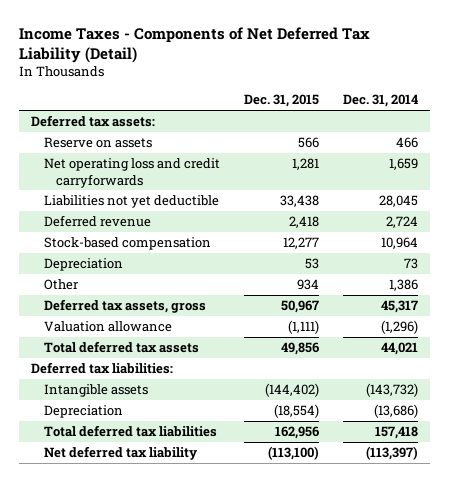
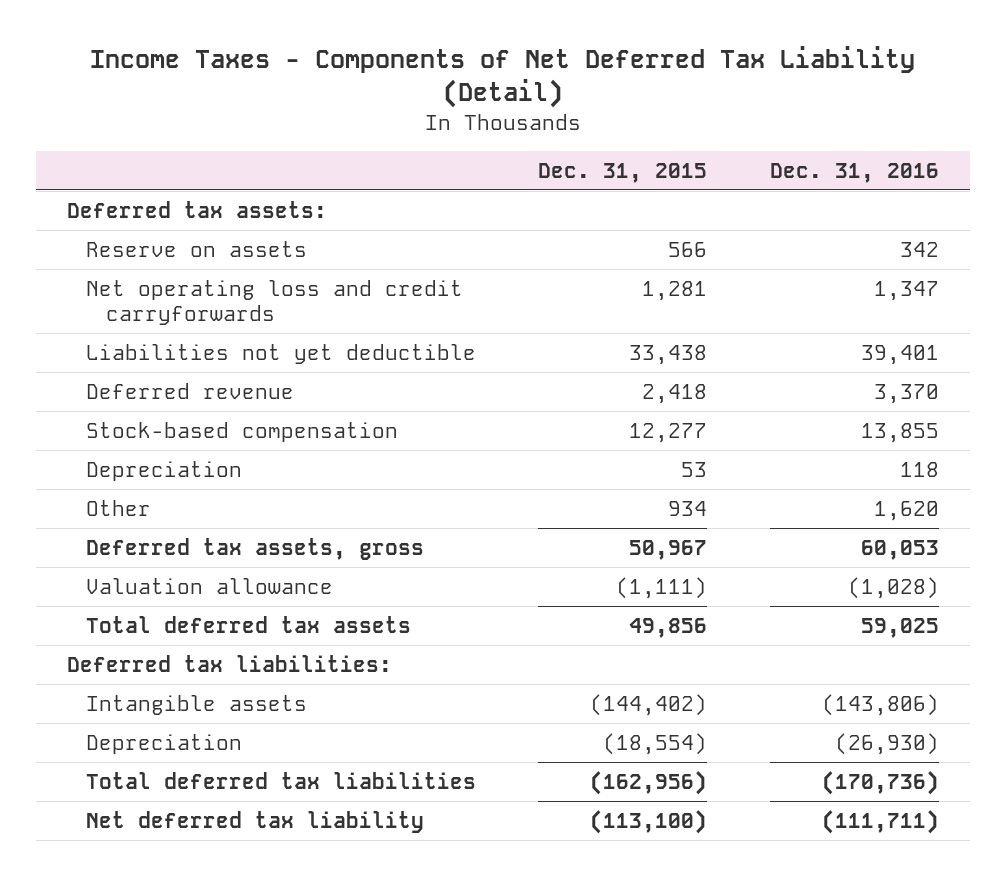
- | Dec. 31, 2015 | Dec. 31, 2014
+ | Dec. 31, 2015 | Dec. 31, 2016
- Total deferred tax liabilities | 162,956 | 157,418
+ Total deferred tax liabilities | (162,956) | (170,736)

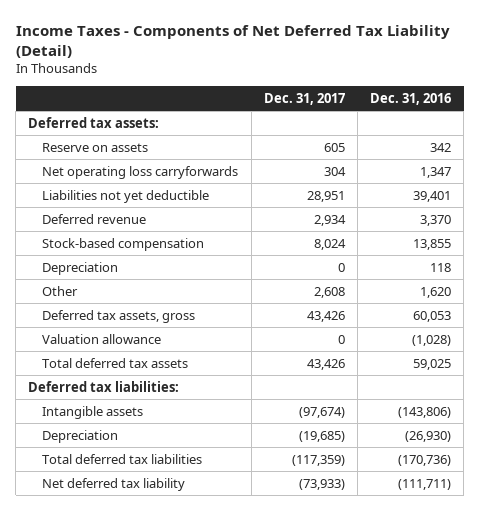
- | Dec. 31, 2015 | Dec. 31, 2016
+ | Dec. 31, 2017 | Dec. 31, 2016
- Net operating loss and credit carryforwards | 1,281 | 1,347
+ Net operating loss carryforwards | 304 | 1,347

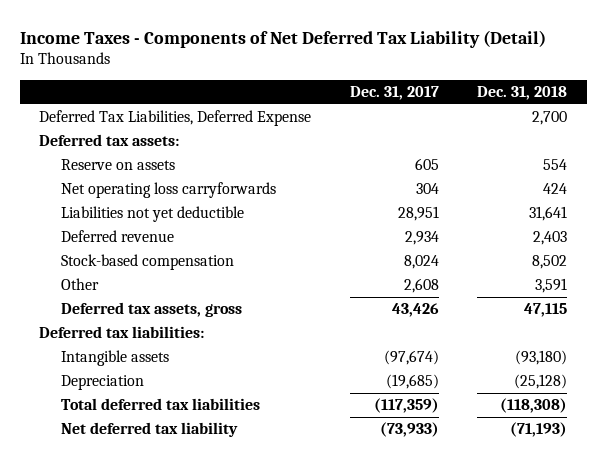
- | Dec. 31, 2017 | Dec. 31, 2016
+ | Dec. 31, 2017 | Dec. 31, 2018
+ Deferred Tax Liabilities, Deferred Expense | | 2,700
- Depreciation | 0 | 118
- Valuation allowance | 0 | (1,028)
- Total deferred tax assets | 43,426 | 59,025

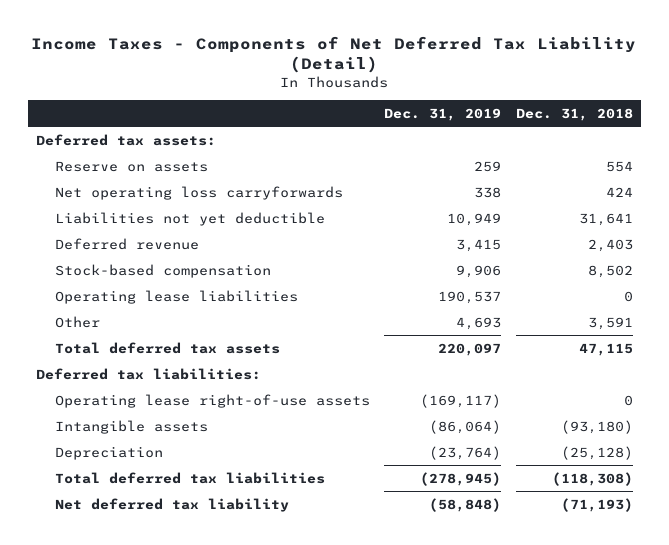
- | Dec. 31, 2017 | Dec. 31, 2018
+ | Dec. 31, 2019 | Dec. 31, 2018
- Deferred Tax Liabilities, Deferred Expense | | 2,700
+ Operating lease liabilities | 190,537 | 0
- Deferred tax assets, gross | 43,426 | 47,115
+ Total deferred tax assets | 220,097 | 47,115
+ Operating lease right-of-use assets | (169,117) | 0

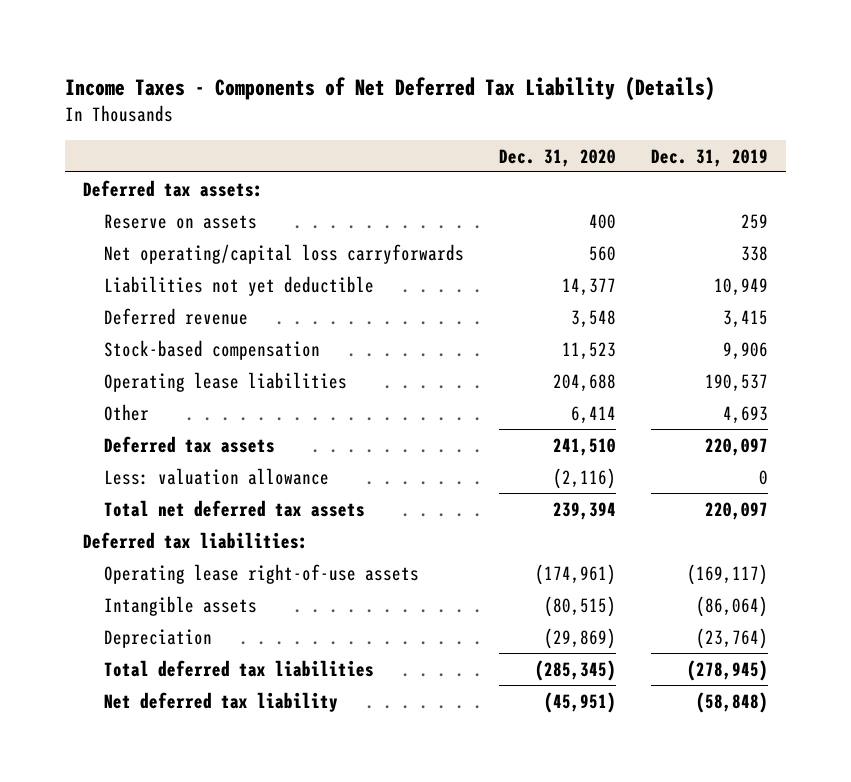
- Income Taxes - Components of Net Deferred Tax Liability (Detail)
+ Income Taxes - Components of Net Deferred Tax Liability (Details)
- | Dec. 31, 2019 | Dec. 31, 2018
+ | Dec. 31, 2020 | Dec. 31, 2019
- Net operating loss carryforwards | 338 | 424
+ Net operating/capital loss carryforwards | 560 | 338
- Total deferred tax assets | 220,097 | 47,115
+ Deferred tax assets | 241,510 | 220,097
+ Less: valuation allowance | (2,116) | 0
+ Total net deferred tax assets | 239,394 | 220,097

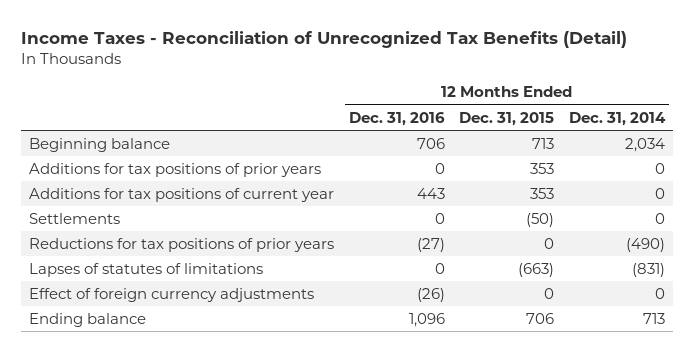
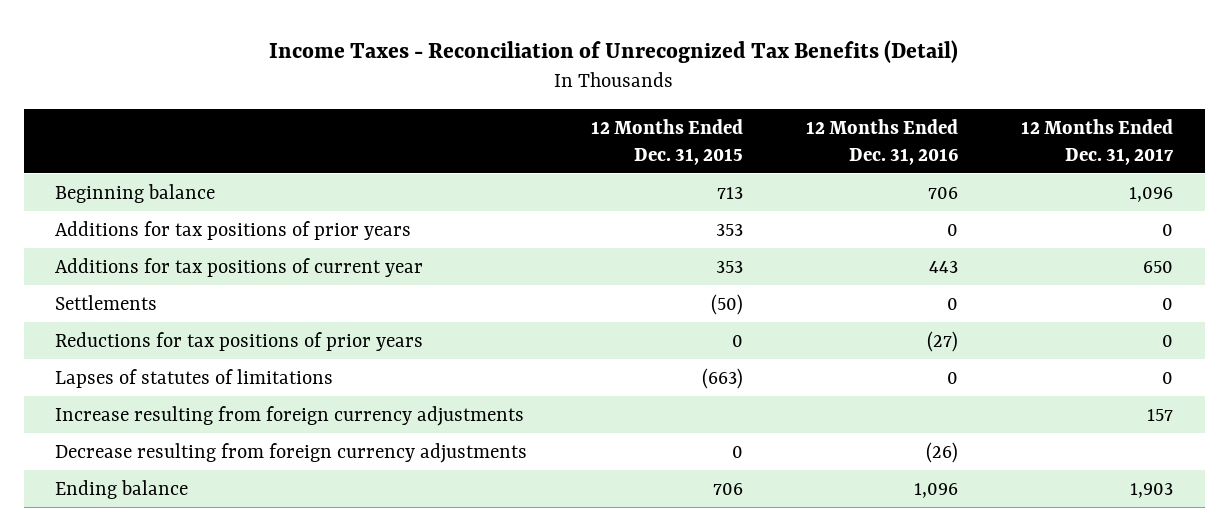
- | 12 Months Ended Dec. 31, 2016 | 12 Months Ended Dec. 31, 2015 | 12 Months Ended Dec. 31, 2014
+ | 12 Months Ended Dec. 31, 2015 | 12 Months Ended Dec. 31, 2016 | 12 Months Ended Dec. 31, 2017
- Effect of foreign currency adjustments | (26) | 0 | 0
+ Increase resulting from foreign currency adjustments | | | 157
+ Decrease resulting from foreign currency adjustments | 0 | (26) |

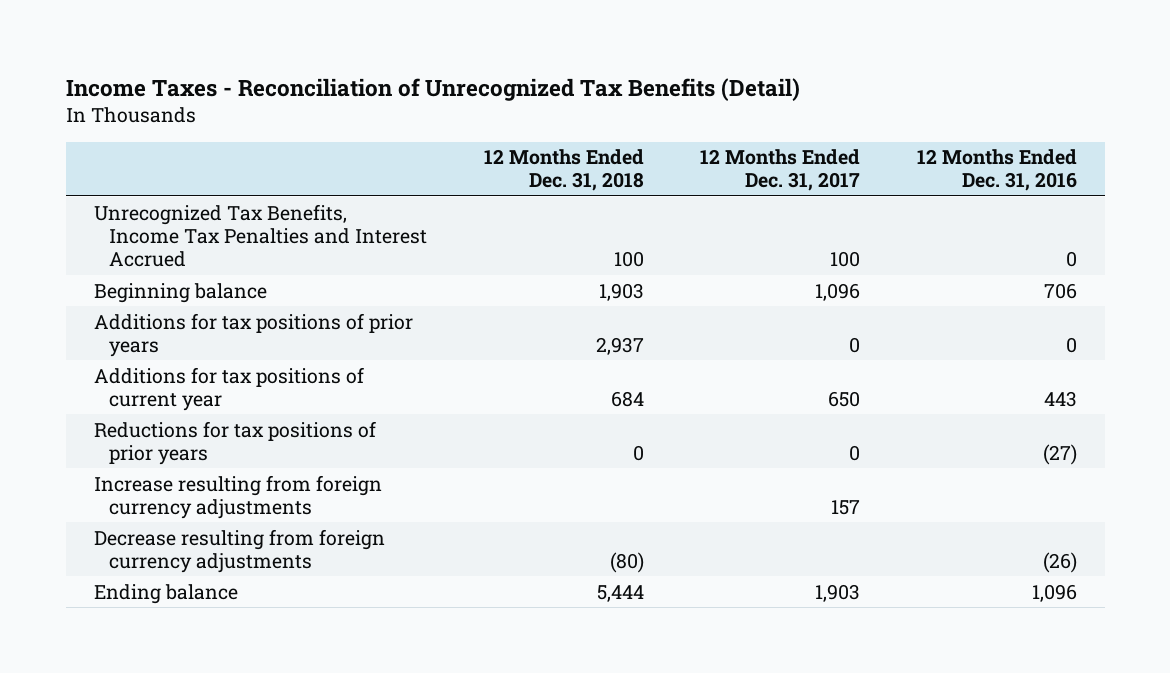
- | 12 Months Ended Dec. 31, 2015 | 12 Months Ended Dec. 31, 2016 | 12 Months Ended Dec. 31, 2017
+ | 12 Months Ended Dec. 31, 2018 | 12 Months Ended Dec. 31, 2017 | 12 Months Ended Dec. 31, 2016
+ Unrecognized Tax Benefits, Income Tax Penalties and Interest Accrued | 100 | 100 | 0
- Settlements | (50) | 0 | 0
- Lapses of statutes of limitations | (663) | 0 | 0

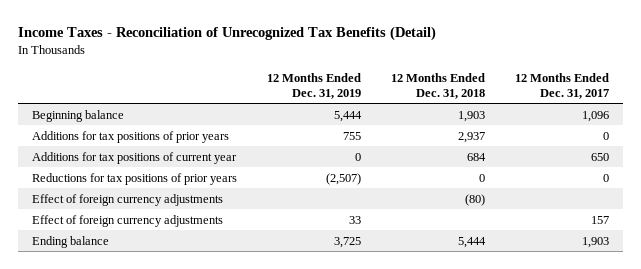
- | 12 Months Ended Dec. 31, 2018 | 12 Months Ended Dec. 31, 2017 | 12 Months Ended Dec. 31, 2016
+ | 12 Months Ended Dec. 31, 2019 | 12 Months Ended Dec. 31, 2018 | 12 Months Ended Dec. 31, 2017
- Unrecognized Tax Benefits, Income Tax Penalties and Interest Accrued | 100 | 100 | 0
- Increase resulting from foreign currency adjustments | | 157 |
- Decrease resulting from foreign currency adjustments | (80) | | (26)
+ Effect of foreign currency adjustments | | (80) |
+ Effect of foreign currency adjustments | 33 | | 157

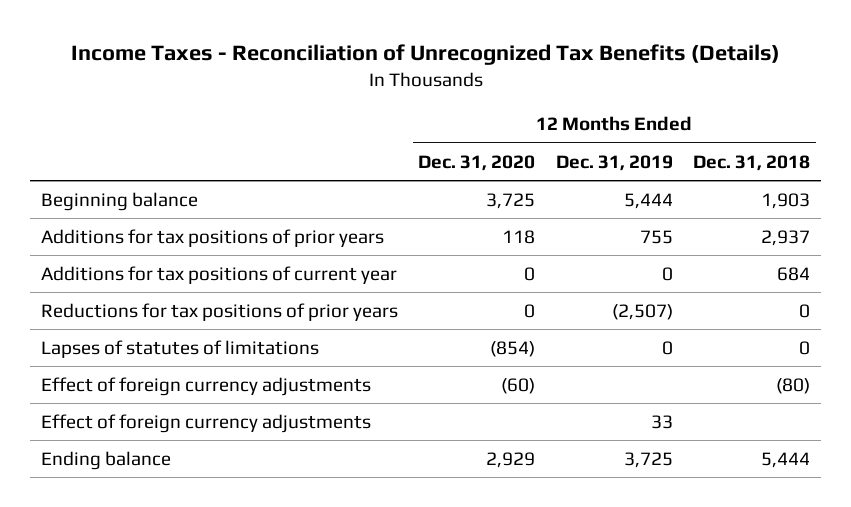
- Income Taxes - Reconciliation of Unrecognized Tax Benefits (Detail)
+ Income Taxes - Reconciliation of Unrecognized Tax Benefits (Details)
- | 12 Months Ended Dec. 31, 2019 | 12 Months Ended Dec. 31, 2018 | 12 Months Ended Dec. 31, 2017
+ | 12 Months Ended Dec. 31, 2020 | 12 Months Ended Dec. 31, 2019 | 12 Months Ended Dec. 31, 2018
+ Lapses of statutes of limitations | (854) | 0 | 0

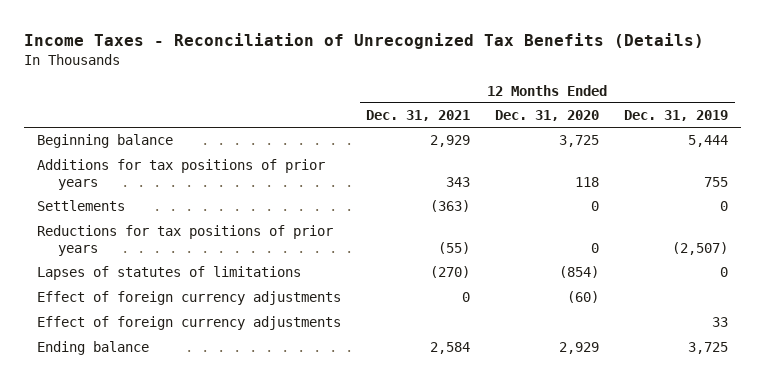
- | 12 Months Ended Dec. 31, 2020 | 12 Months Ended Dec. 31, 2019 | 12 Months Ended Dec. 31, 2018
+ | 12 Months Ended Dec. 31, 2021 | 12 Months Ended Dec. 31, 2020 | 12 Months Ended Dec. 31, 2019
- Additions for tax positions of current year | 0 | 0 | 684
+ Settlements | (363) | 0 | 0

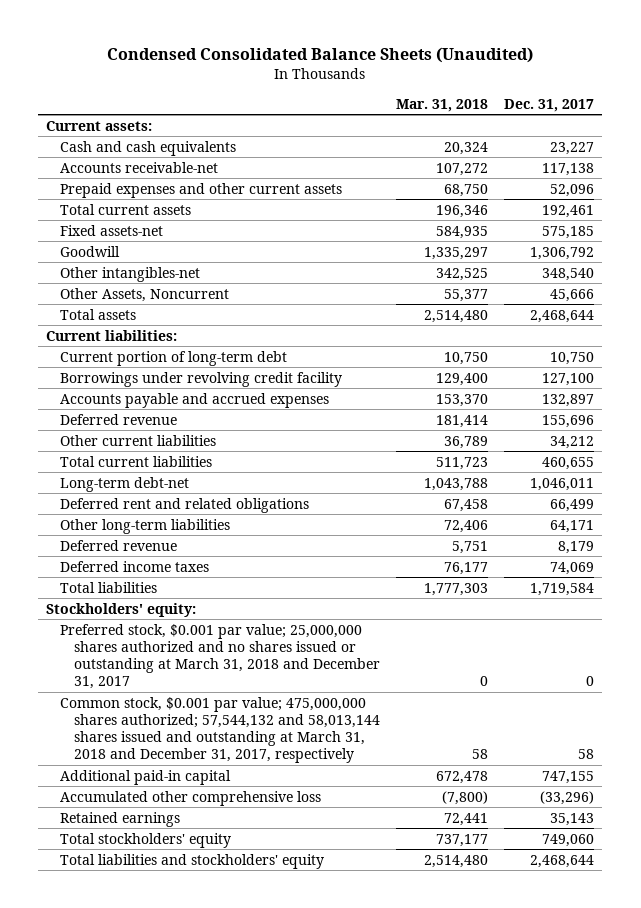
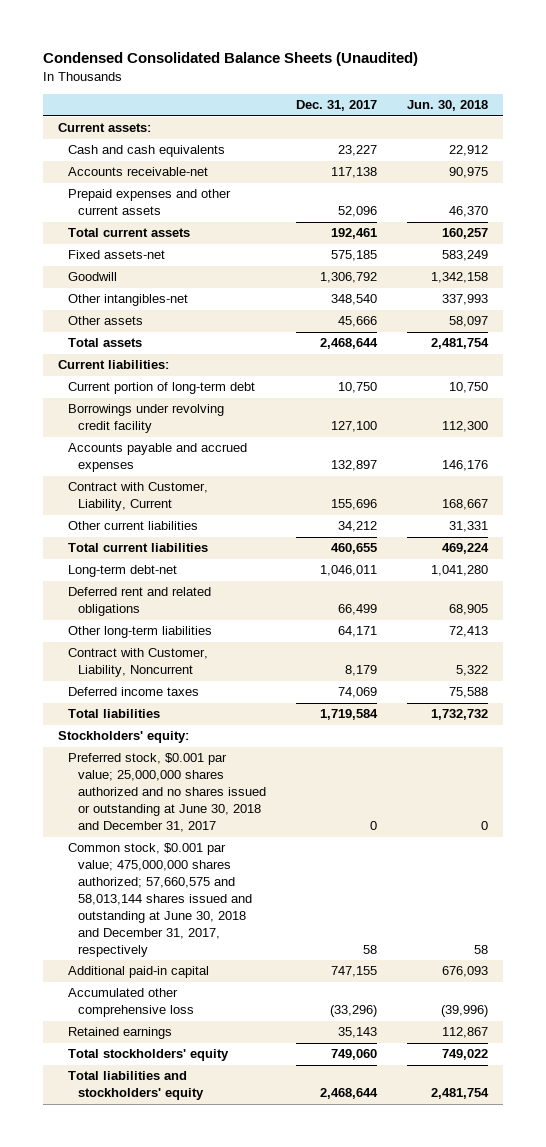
- | Mar. 31, 2018 | Dec. 31, 2017
+ | Dec. 31, 2017 | Jun. 30, 2018
- Other Assets, Noncurrent | 55,377 | 45,666
+ Other assets | 45,666 | 58,097
- Deferred revenue | 181,414 | 155,696
+ Contract with Customer, Liability, Current | 155,696 | 168,667
- Deferred revenue | 5,751 | 8,179
+ Contract with Customer, Liability, Noncurrent | 8,179 | 5,322
- Preferred stock, $0.001 par value; 25,000,000 shares authorized and no shares issued or outstanding at March 31, 2018 and December 31, 2017 | 0 | 0
- Common stock, $0.001 par value; 475,000,000 shares authorized; 57,544,132 and 58,013,144 shares issued and outstanding at March 31, 2018 and December 31, 2017, respectively | 58 | 58
+ Preferred stock, $0.001 par value; 25,000,000 shares authorized and no shares issued or outstanding at June 30, 2018 and December 31, 2017 | 0 | 0
+ Common stock, $0.001 par value; 475,000,000 shares authorized; 57,660,575 and 58,013,144 shares issued and outstanding at June 30, 2018 and December 31, 2017, respectively | 58 | 58

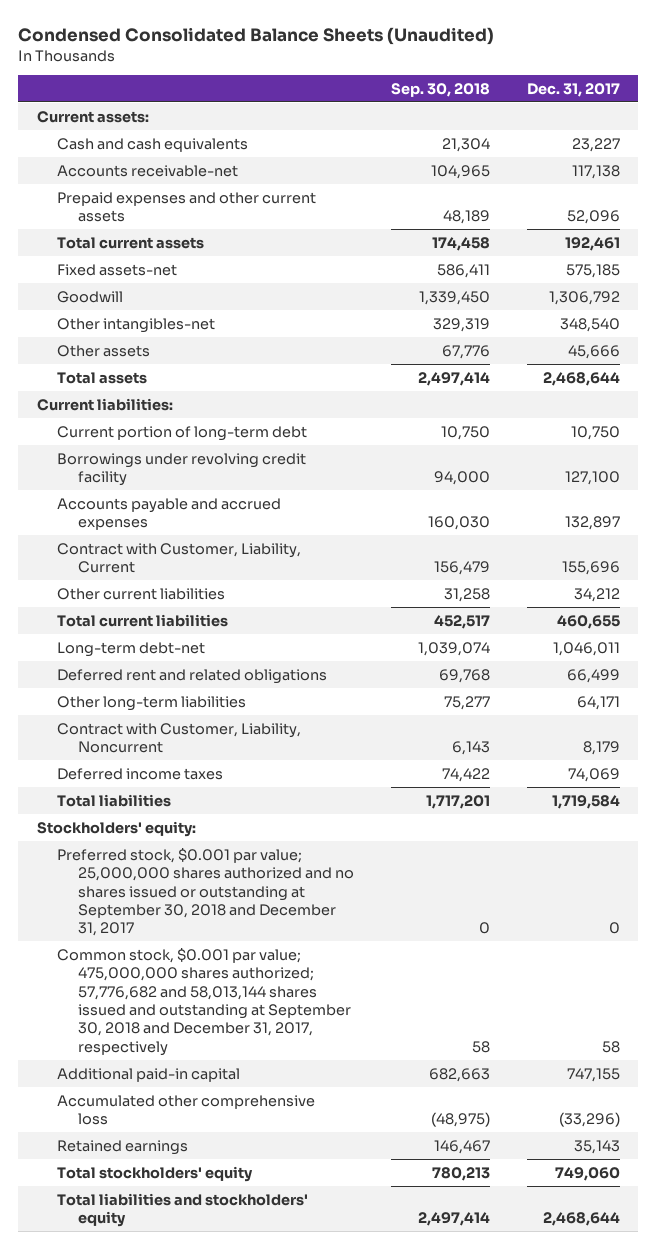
- | Dec. 31, 2017 | Jun. 30, 2018
+ | Sep. 30, 2018 | Dec. 31, 2017
- Preferred stock, $0.001 par value; 25,000,000 shares authorized and no shares issued or outstanding at June 30, 2018 and December 31, 2017 | 0 | 0
- Common stock, $0.001 par value; 475,000,000 shares authorized; 57,660,575 and 58,013,144 shares issued and outstanding at June 30, 2018 and December 31, 2017, respectively | 58 | 58
+ Preferred stock, $0.001 par value; 25,000,000 shares authorized and no shares issued or outstanding at September 30, 2018 and December 31, 2017 | 0 | 0
+ Common stock, $0.001 par value; 475,000,000 shares authorized; 57,776,682 and 58,013,144 shares issued and outstanding at September 30, 2018 and December 31, 2017, respectively | 58 | 58

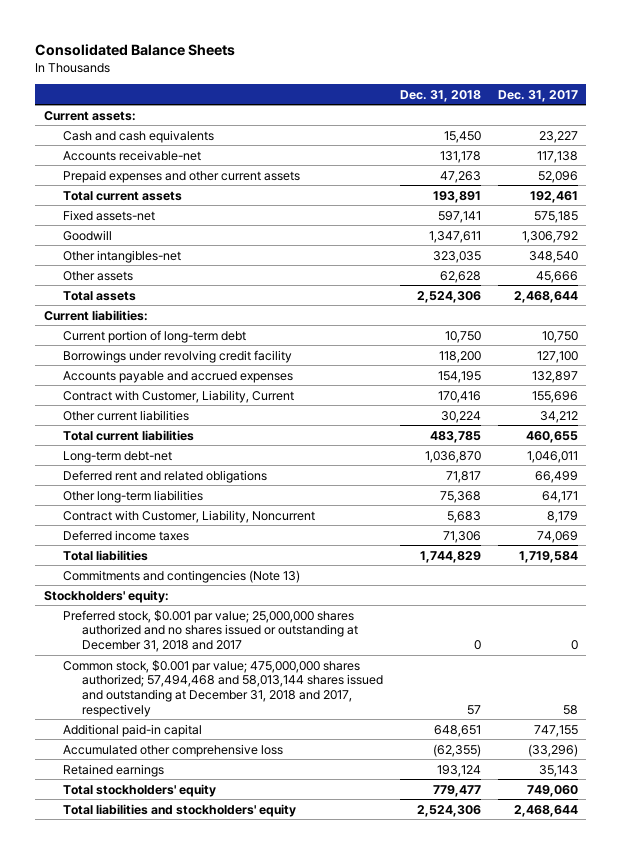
- Condensed Consolidated Balance Sheets (Unaudited)
+ Consolidated Balance Sheets
- | Sep. 30, 2018 | Dec. 31, 2017
+ | Dec. 31, 2018 | Dec. 31, 2017
+ Commitments and contingencies (Note 13)
- Preferred stock, $0.001 par value; 25,000,000 shares authorized and no shares issued or outstanding at September 30, 2018 and December 31, 2017 | 0 | 0
- Common stock, $0.001 par value; 475,000,000 shares authorized; 57,776,682 and 58,013,144 shares issued and outstanding at September 30, 2018 and December 31, 2017, respectively | 58 | 58
+ Preferred stock, $0.001 par value; 25,000,000 shares authorized and no shares issued or outstanding at December 31, 2018 and 2017 | 0 | 0
+ Common stock, $0.001 par value; 475,000,000 shares authorized; 57,494,468 and 58,013,144 shares issued and outstanding at December 31, 2018 and 2017, respectively | 57 | 58

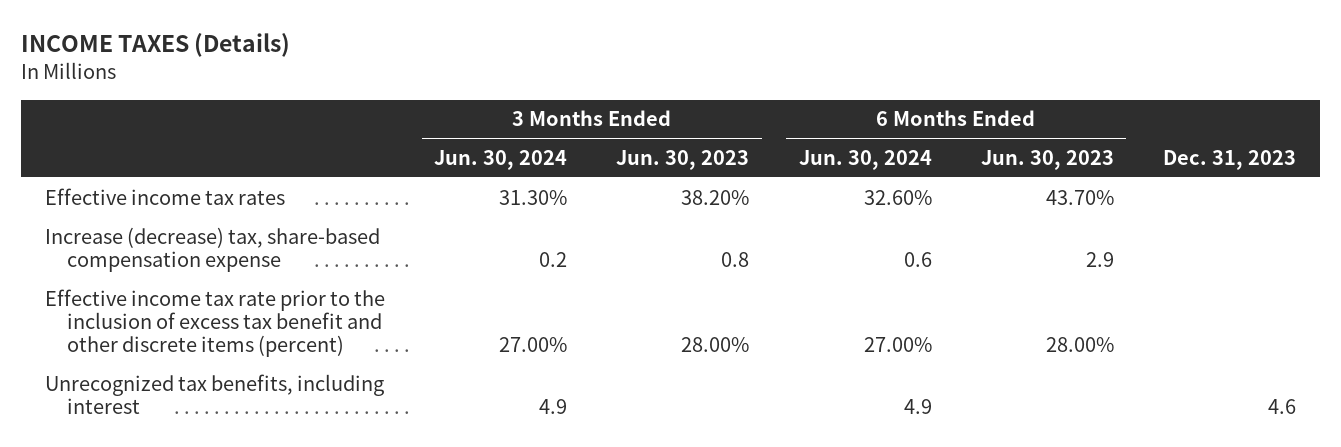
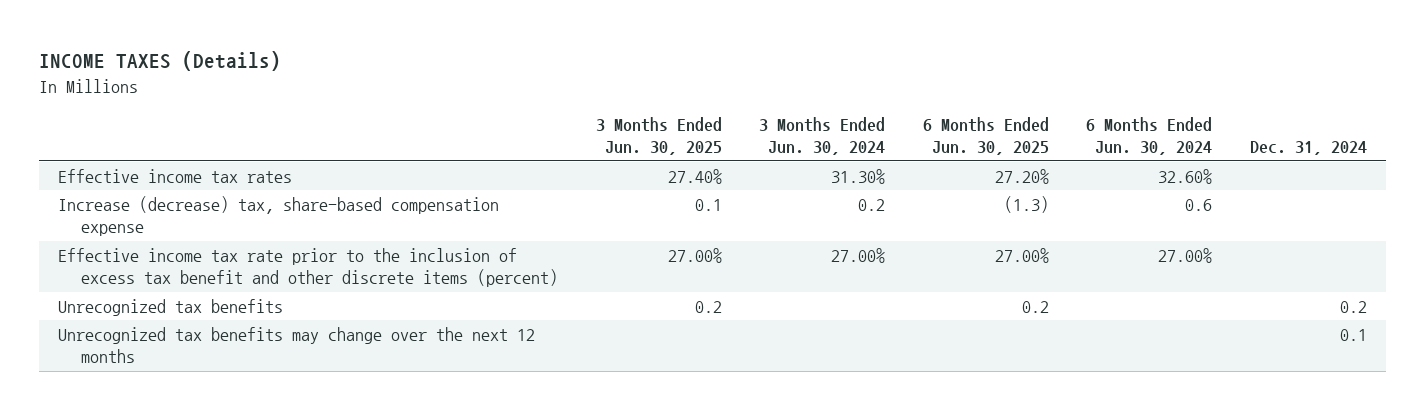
- | 3 Months Ended Jun. 30, 2024 | 3 Months Ended Jun. 30, 2023 | 6 Months Ended Jun. 30, 2024 | 6 Months Ended Jun. 30, 2023 | Dec. 31, 2023
+ | 3 Months Ended Jun. 30, 2025 | 3 Months Ended Jun. 30, 2024 | 6 Months Ended Jun. 30, 2025 | 6 Months Ended Jun. 30, 2024 | Dec. 31, 2024
- Unrecognized tax benefits, including interest | 4.9 | | 4.9 | | 4.6
+ Unrecognized tax benefits | 0.2 | | 0.2 | | 0.2
+ Unrecognized tax benefits may change over the next 12 months | | | | | 0.1

